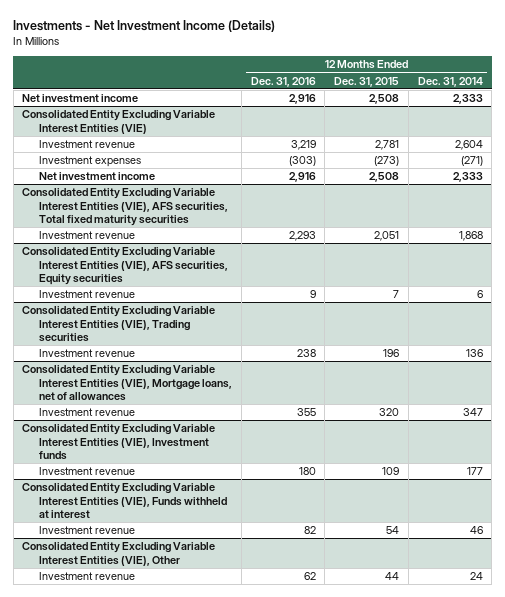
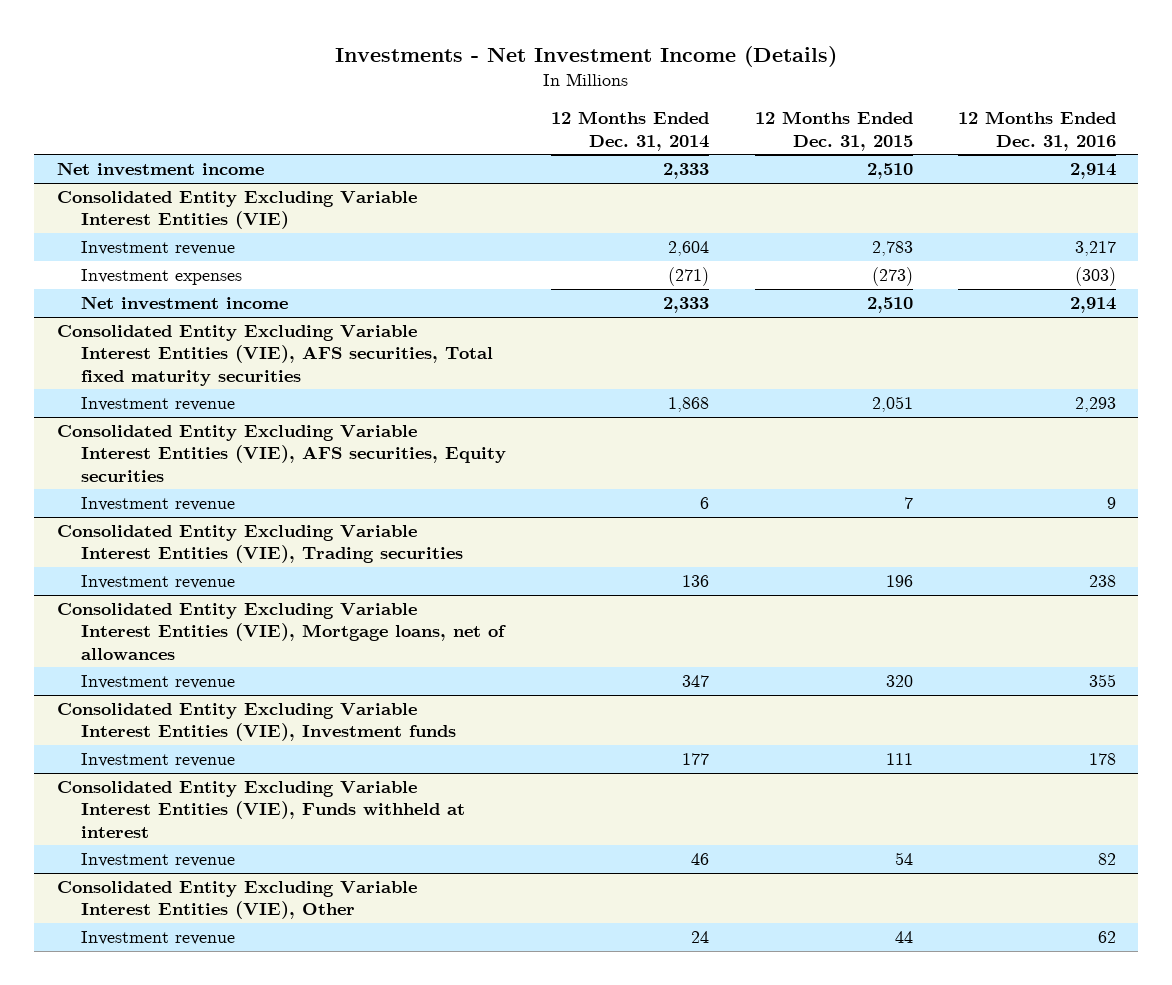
- | 12 Months Ended Dec. 31, 2016 | 12 Months Ended Dec. 31, 2015 | 12 Months Ended Dec. 31, 2014
+ | 12 Months Ended Dec. 31, 2014 | 12 Months Ended Dec. 31, 2015 | 12 Months Ended Dec. 31, 2016
- Net investment income | 2,916 | 2,508 | 2,333
+ Net investment income | 2,333 | 2,510 | 2,914
@ Consolidated Entity Excluding Variable Interest Entities (VIE)
- Investment revenue | 3,219 | 2,781 | 2,604
+ Investment revenue | 2,604 | 2,783 | 3,217
- Net investment income | 2,916 | 2,508 | 2,333
+ Net investment income | 2,333 | 2,510 | 2,914
@ Consolidated Entity Excluding Variable Interest Entities (VIE), Investment funds
- Investment revenue | 180 | 109 | 177
+ Investment revenue | 177 | 111 | 178

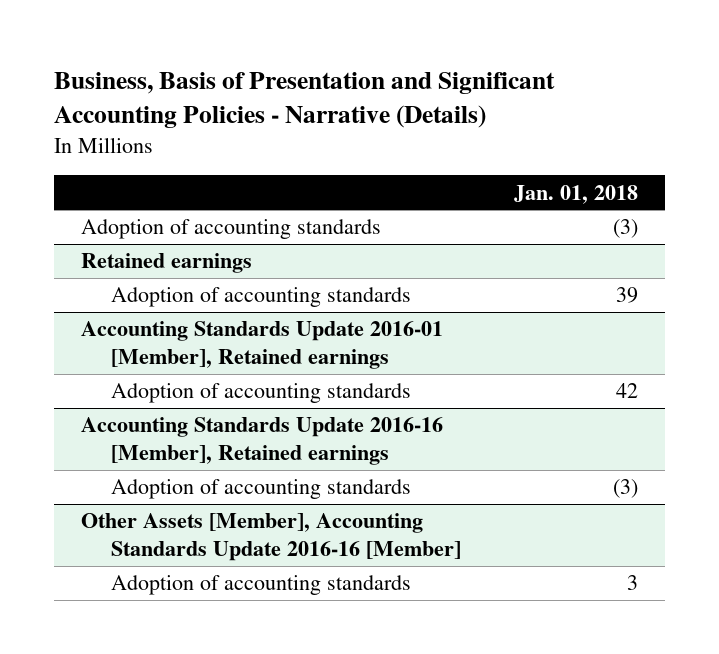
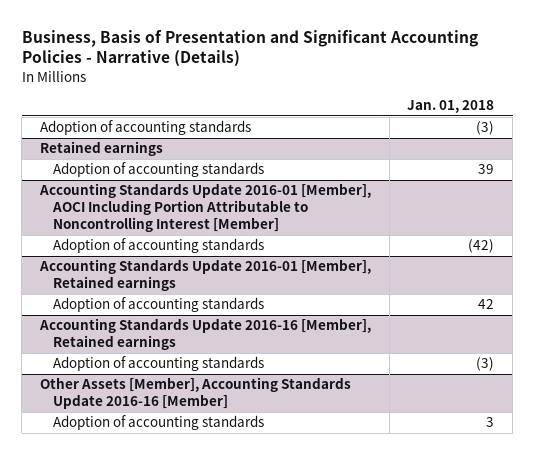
+ Accounting Standards Update 2016-01 [Member], AOCI Including Portion Attributable to Noncontrolling Interest [Member]
+ Adoption of accounting standards | (42)

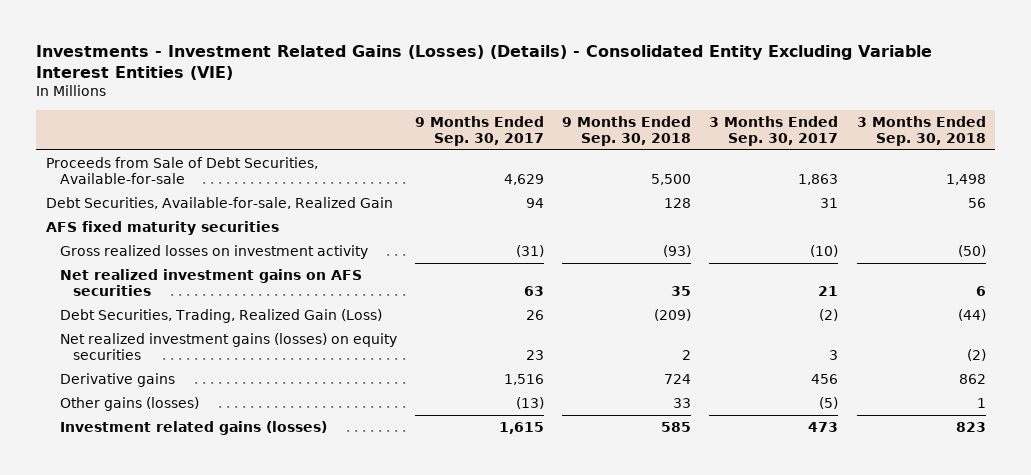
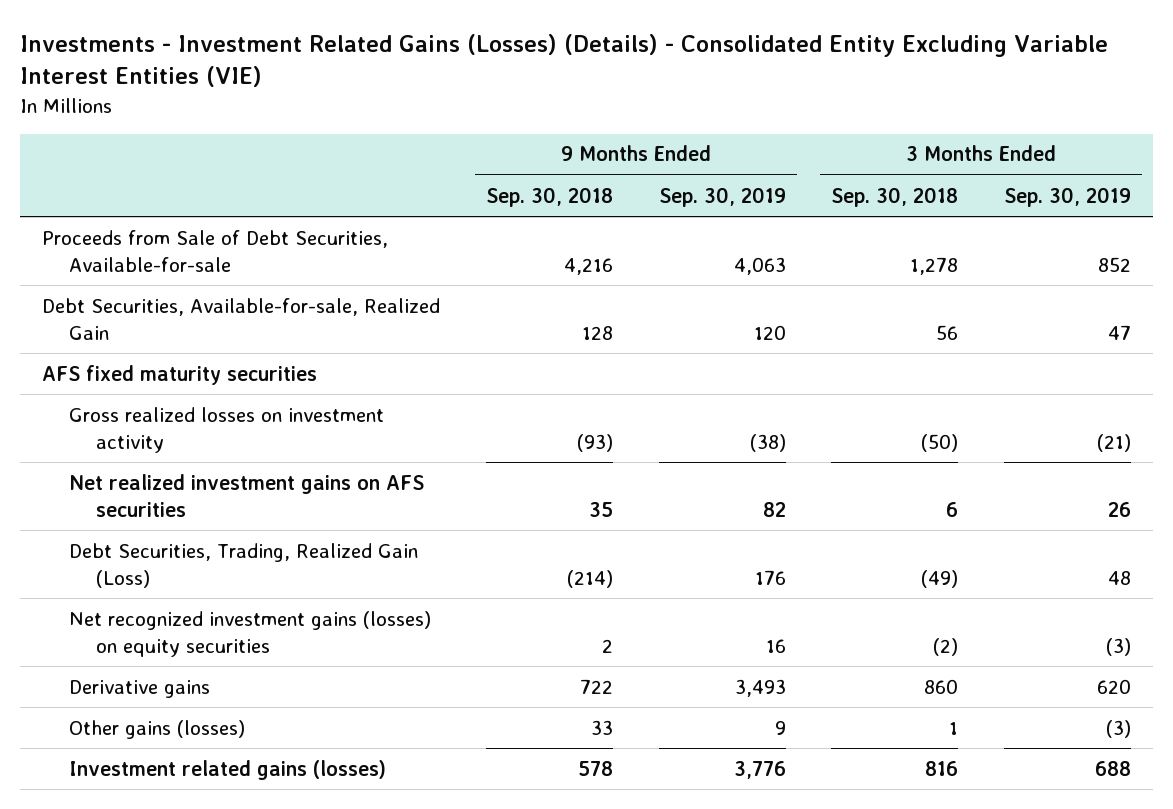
- | 9 Months Ended Sep. 30, 2017 | 9 Months Ended Sep. 30, 2018 | 3 Months Ended Sep. 30, 2017 | 3 Months Ended Sep. 30, 2018
+ | 9 Months Ended Sep. 30, 2018 | 9 Months Ended Sep. 30, 2019 | 3 Months Ended Sep. 30, 2018 | 3 Months Ended Sep. 30, 2019
- Proceeds from Sale of Debt Securities, Available-for-sale | 4,629 | 5,500 | 1,863 | 1,498
+ Proceeds from Sale of Debt Securities, Available-for-sale | 4,216 | 4,063 | 1,278 | 852
- Debt Securities, Trading, Realized Gain (Loss) | 26 | (209) | (2) | (44)
- Net realized investment gains (losses) on equity securities | 23 | 2 | 3 | (2)
- Derivative gains | 1,516 | 724 | 456 | 862
+ Debt Securities, Trading, Realized Gain (Loss) | (214) | 176 | (49) | 48
+ Net recognized investment gains (losses) on equity securities | 2 | 16 | (2) | (3)
+ Derivative gains | 722 | 3,493 | 860 | 620
- Investment related gains (losses) | 1,615 | 585 | 473 | 823
+ Investment related gains (losses) | 578 | 3,776 | 816 | 688

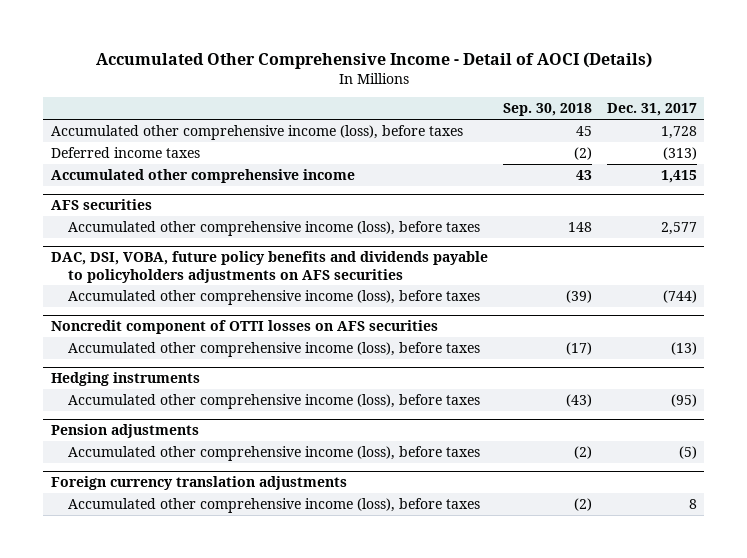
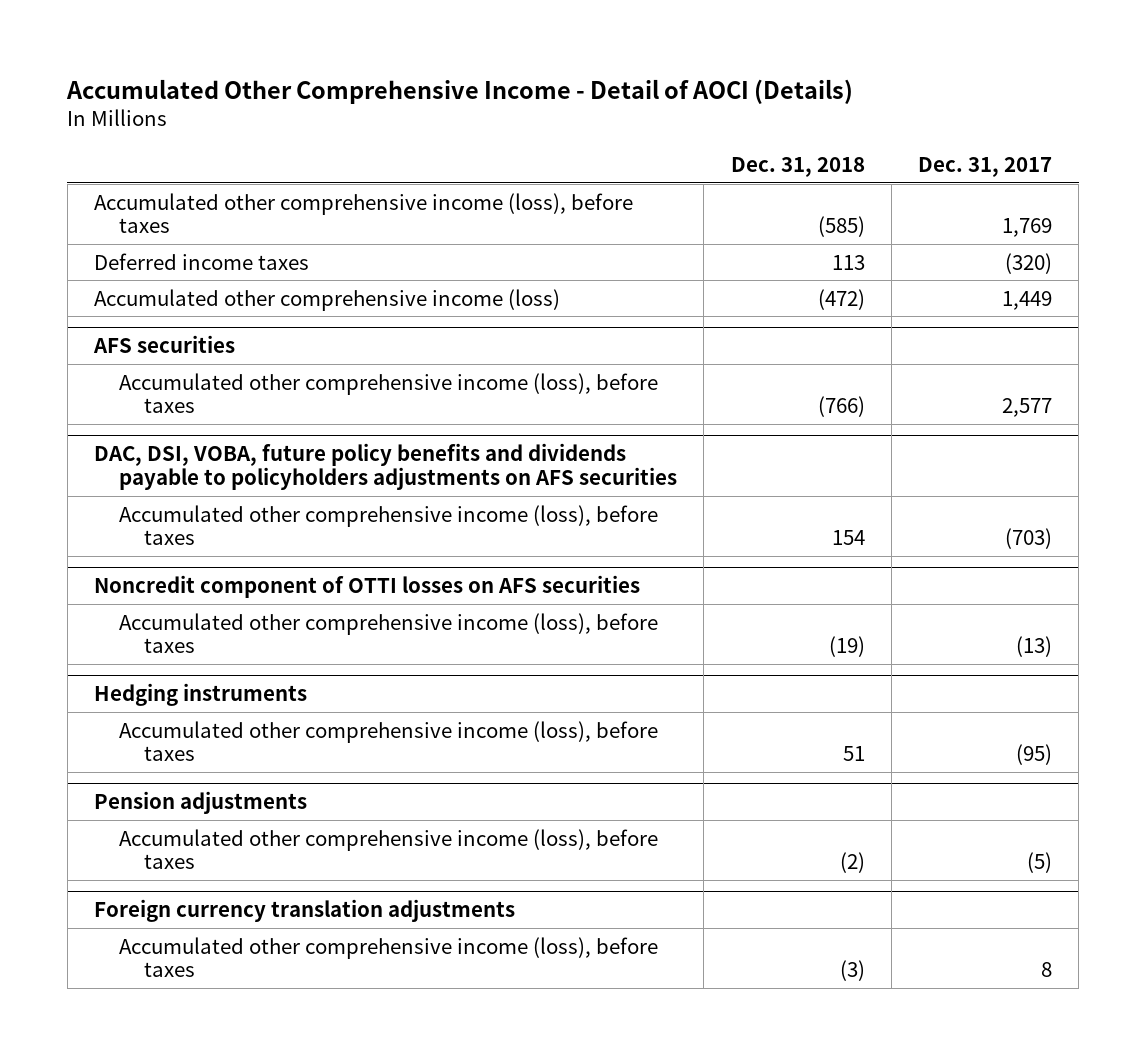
- | Sep. 30, 2018 | Dec. 31, 2017
+ | Dec. 31, 2018 | Dec. 31, 2017
- Accumulated other comprehensive income (loss), before taxes | 45 | 1,728
- Deferred income taxes | (2) | (313)
- Accumulated other comprehensive income | 43 | 1,415
+ Accumulated other comprehensive income (loss), before taxes | (585) | 1,769
+ Deferred income taxes | 113 | (320)
+ Accumulated other comprehensive income (loss) | (472) | 1,449
@ DAC, DSI, VOBA, future policy benefits and dividends payable to policyholders adjustments on AFS securities
- Accumulated other comprehensive income (loss), before taxes | (39) | (744)
+ Accumulated other comprehensive income (loss), before taxes | 154 | (703)

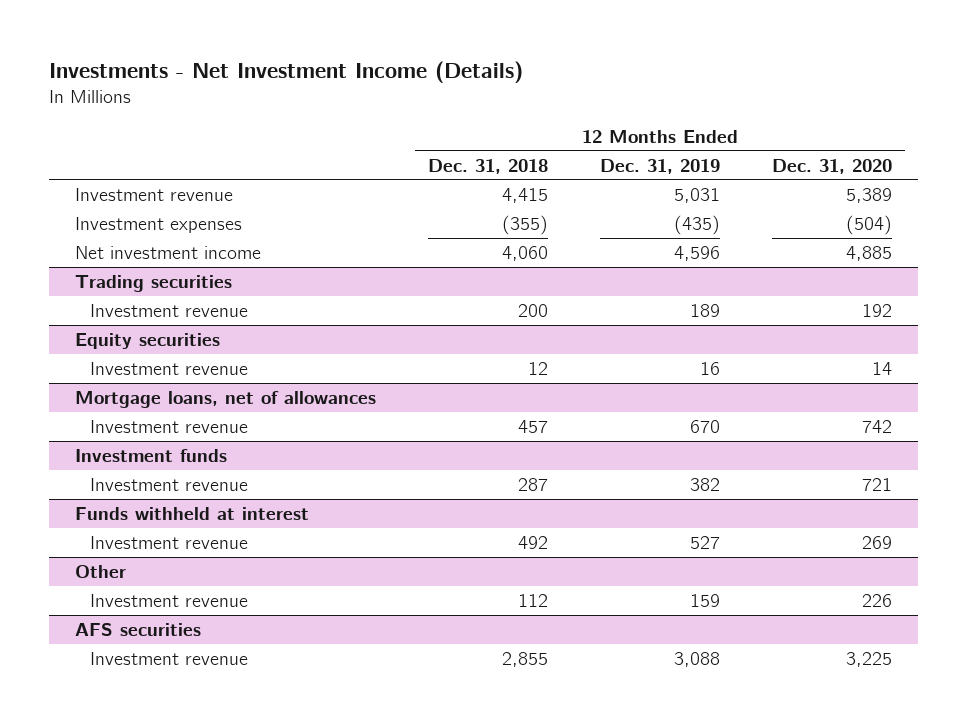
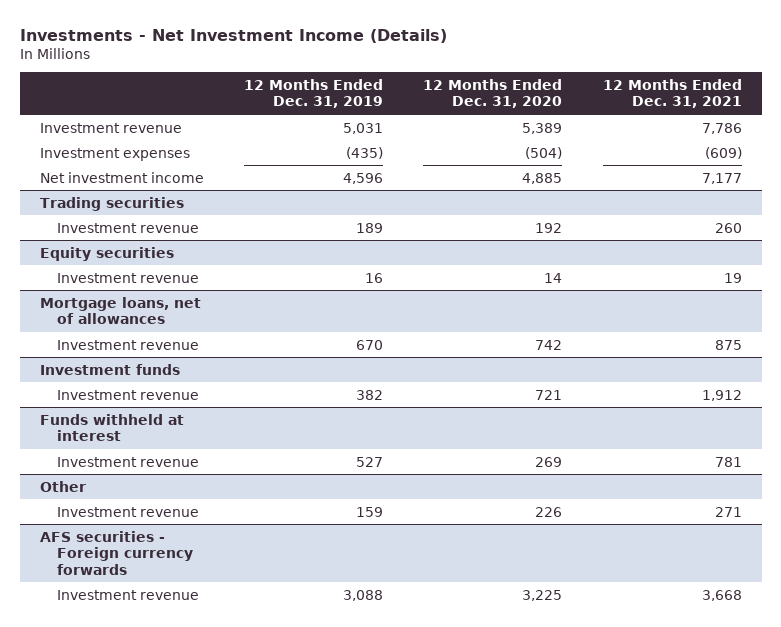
- | 12 Months Ended Dec. 31, 2018 | 12 Months Ended Dec. 31, 2019 | 12 Months Ended Dec. 31, 2020
+ | 12 Months Ended Dec. 31, 2019 | 12 Months Ended Dec. 31, 2020 | 12 Months Ended Dec. 31, 2021
- AFS securities
+ AFS securities - Foreign currency forwards

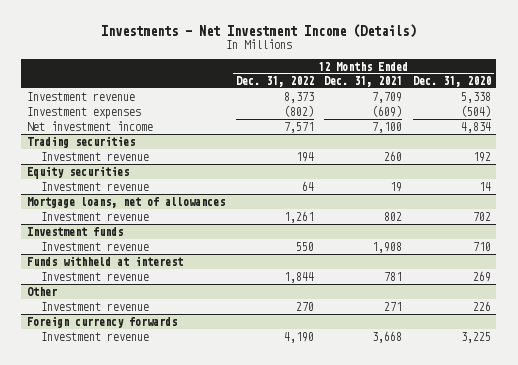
- | 12 Months Ended Dec. 31, 2019 | 12 Months Ended Dec. 31, 2020 | 12 Months Ended Dec. 31, 2021
+ | 12 Months Ended Dec. 31, 2022 | 12 Months Ended Dec. 31, 2021 | 12 Months Ended Dec. 31, 2020
- Investment revenue | 5,031 | 5,389 | 7,786
+ Investment revenue | 8,373 | 7,709 | 5,338
- Net investment income | 4,596 | 4,885 | 7,177
+ Net investment income | 7,571 | 7,100 | 4,834
@ Mortgage loans, net of allowances
- Investment revenue | 670 | 742 | 875
+ Investment revenue | 1,261 | 802 | 702
@ Investment funds
- Investment revenue | 382 | 721 | 1,912
+ Investment revenue | 550 | 1,908 | 710
- AFS securities - Foreign currency forwards
+ Foreign currency forwards

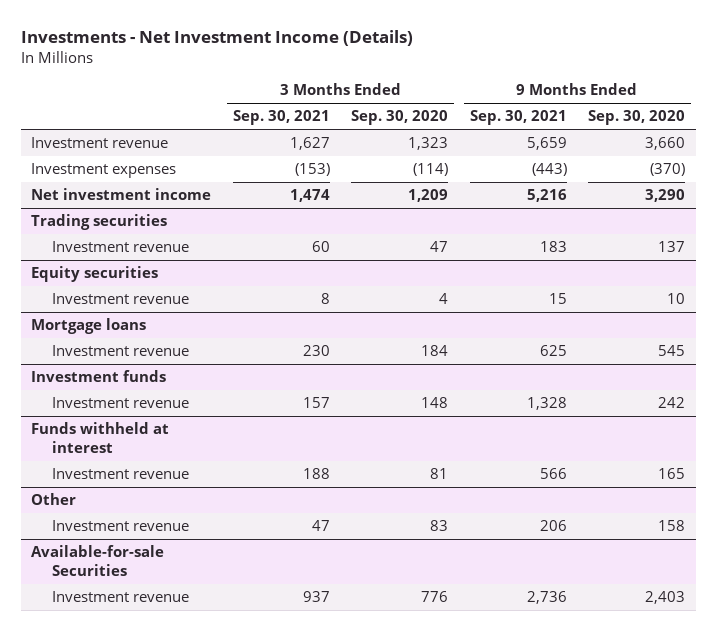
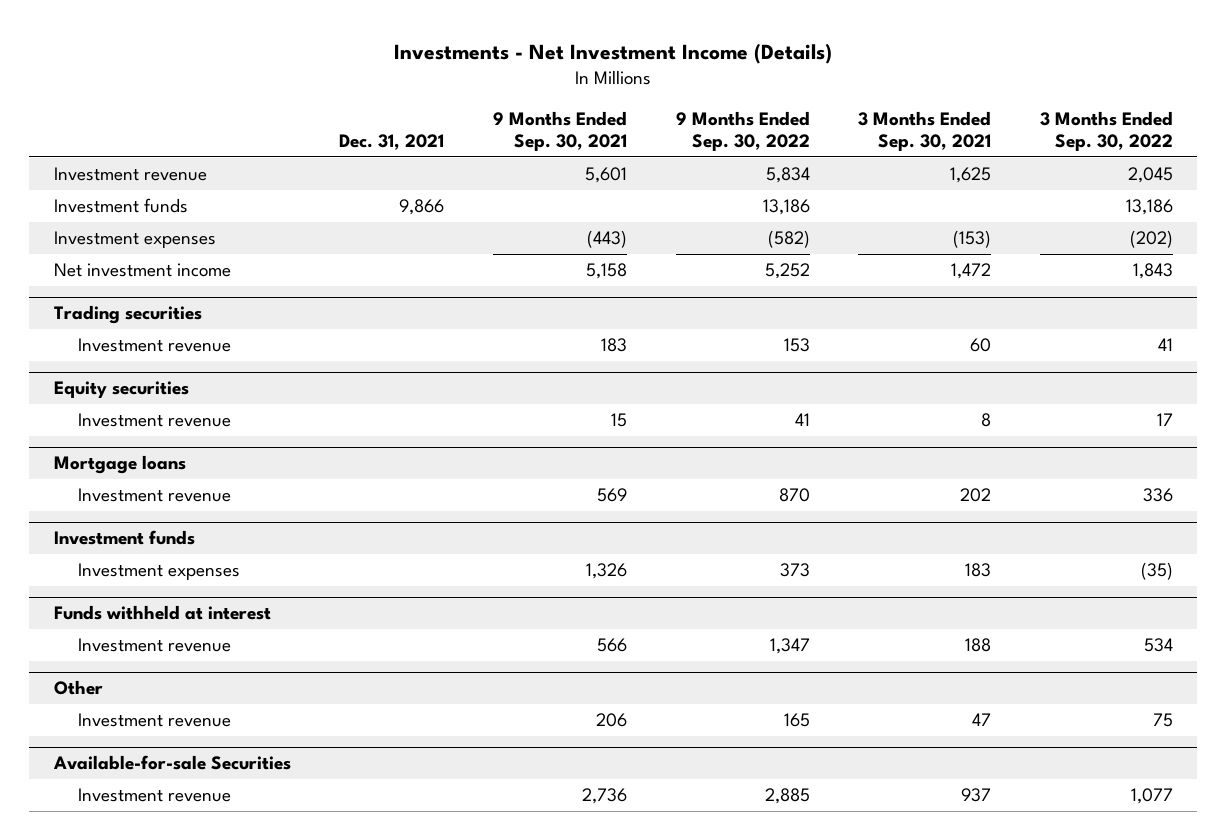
- | 3 Months Ended Sep. 30, 2021 | 3 Months Ended Sep. 30, 2020 | 9 Months Ended Sep. 30, 2021 | 9 Months Ended Sep. 30, 2020
+ | Dec. 31, 2021 | 9 Months Ended Sep. 30, 2021 | 9 Months Ended Sep. 30, 2022 | 3 Months Ended Sep. 30, 2021 | 3 Months Ended Sep. 30, 2022
- Investment revenue | 1,627 | 1,323 | 5,659 | 3,660
+ Investment revenue | | 5,601 | 5,834 | 1,625 | 2,045
+ Investment funds | 9,866 | | 13,186 | | 13,186
- Net investment income | 1,474 | 1,209 | 5,216 | 3,290
+ Net investment income | | 5,158 | 5,252 | 1,472 | 1,843
@ Mortgage loans
- Investment revenue | 230 | 184 | 625 | 545
+ Investment revenue | | 569 | 870 | 202 | 336
@ Investment funds
- Investment revenue | 157 | 148 | 1,328 | 242
+ Investment expenses | | 1,326 | 373 | 183 | (35)

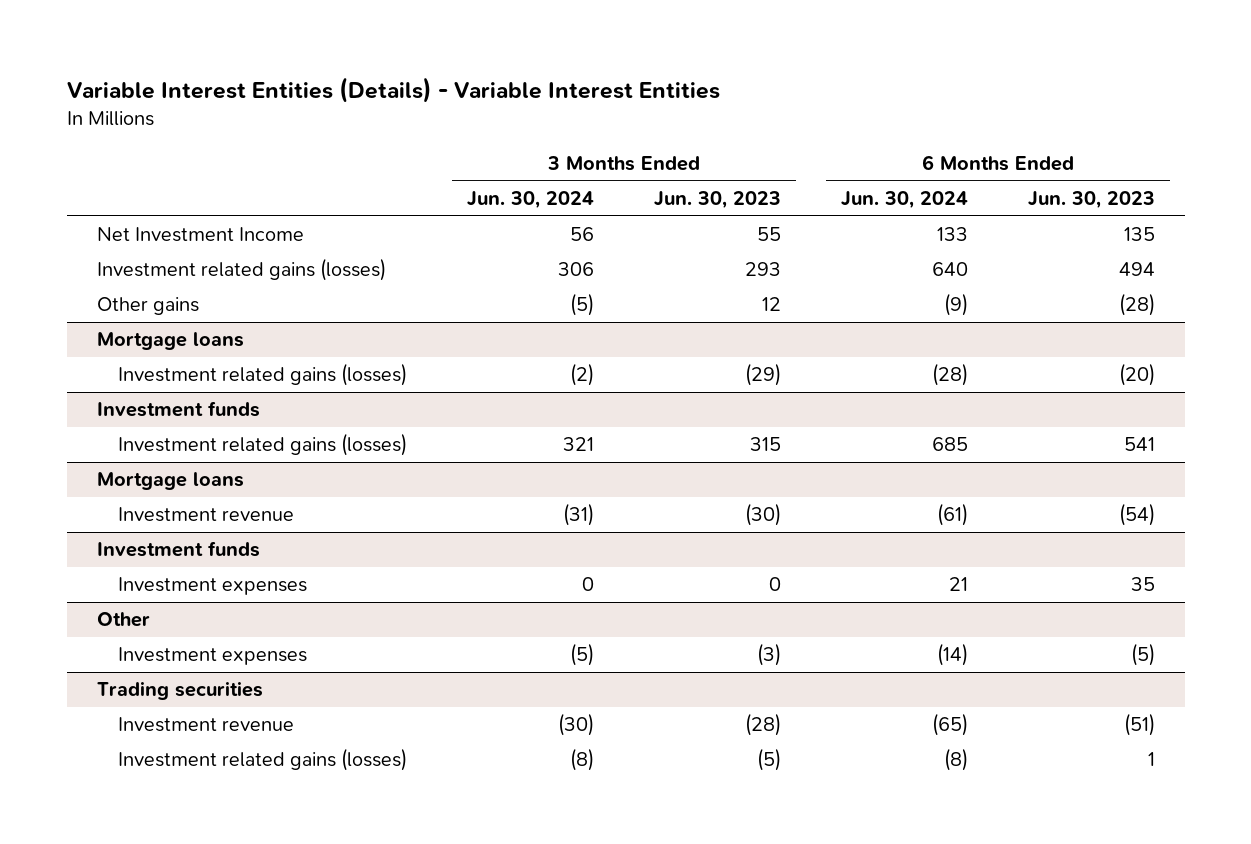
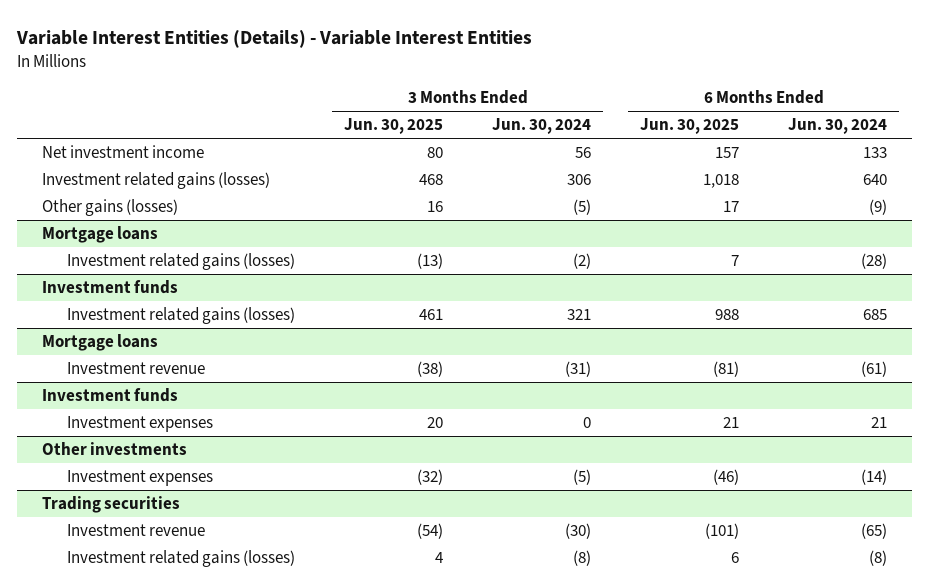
- | 3 Months Ended Jun. 30, 2024 | 3 Months Ended Jun. 30, 2023 | 6 Months Ended Jun. 30, 2024 | 6 Months Ended Jun. 30, 2023
+ | 3 Months Ended Jun. 30, 2025 | 3 Months Ended Jun. 30, 2024 | 6 Months Ended Jun. 30, 2025 | 6 Months Ended Jun. 30, 2024
- Net Investment Income | 56 | 55 | 133 | 135
+ Net investment income | 80 | 56 | 157 | 133
- Other gains | (5) | 12 | (9) | (28)
+ Other gains (losses) | 16 | (5) | 17 | (9)
- Other
+ Other investments

